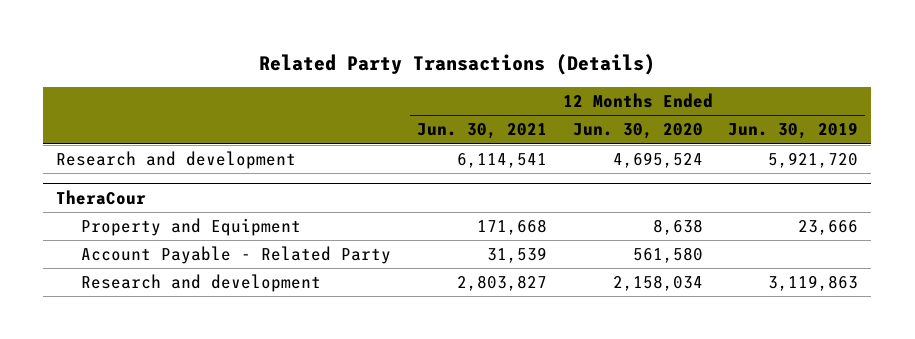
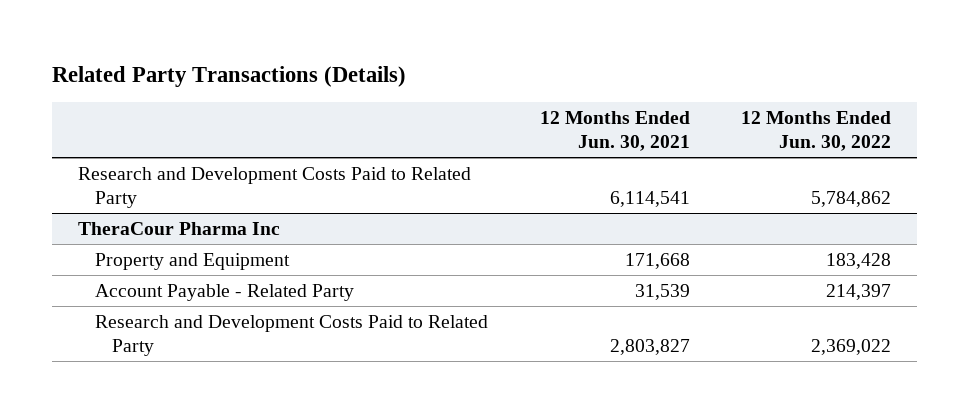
- | 12 Months Ended Jun. 30, 2021 | 12 Months Ended Jun. 30, 2020 | 12 Months Ended Jun. 30, 2019
+ | 12 Months Ended Jun. 30, 2021 | 12 Months Ended Jun. 30, 2022
- Research and development | 6,114,541 | 4,695,524 | 5,921,720
- TheraCour
+ Research and Development Costs Paid to Related Party | 6,114,541 | 5,784,862
+ TheraCour Pharma Inc
- Research and development | 2,803,827 | 2,158,034 | 3,119,863
+ Research and Development Costs Paid to Related Party | 2,803,827 | 2,369,022

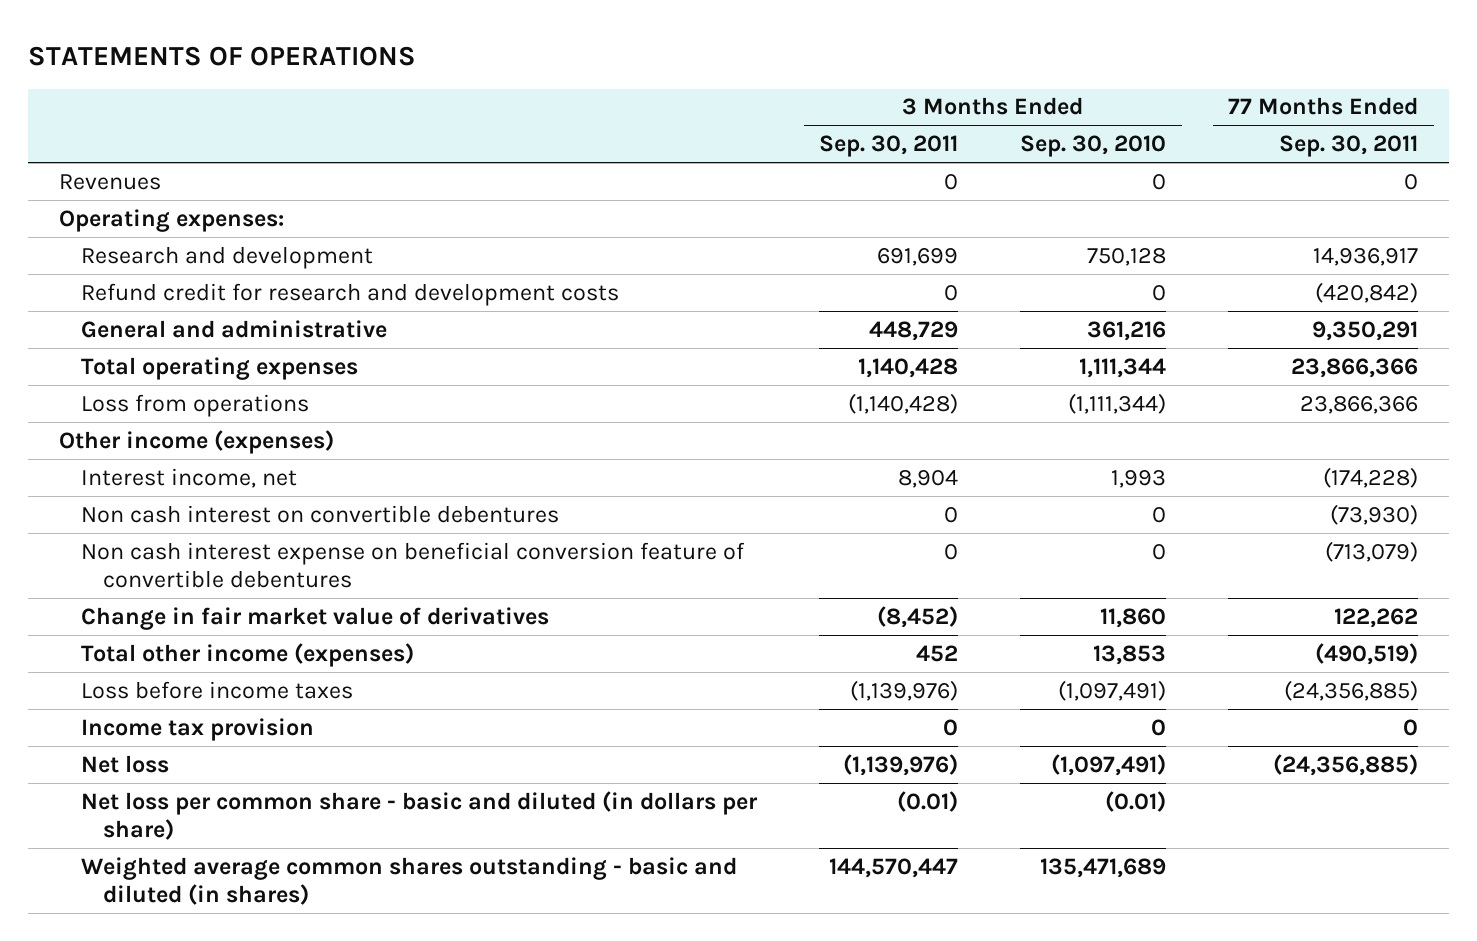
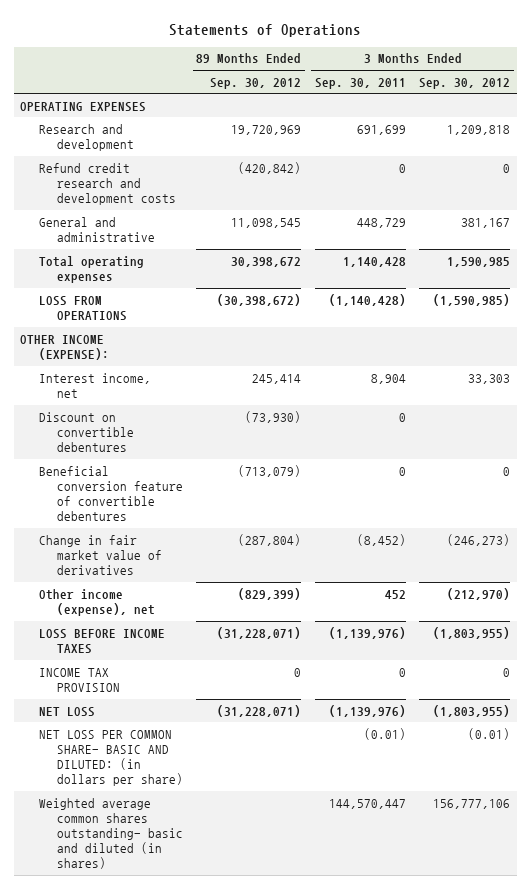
- STATEMENTS OF OPERATIONS
+ Statements of Operations
- | 3 Months Ended Sep. 30, 2011 | 3 Months Ended Sep. 30, 2010 | 77 Months Ended Sep. 30, 2011
+ | 89 Months Ended Sep. 30, 2012 | 3 Months Ended Sep. 30, 2011 | 3 Months Ended Sep. 30, 2012
- Revenues | 0 | 0 | 0
- Operating expenses:
+ OPERATING EXPENSES
- Refund credit for research and development costs | 0 | 0 | (420,842)
+ Refund credit research and development costs | (420,842) | 0 | 0
- Loss from operations | (1,140,428) | (1,111,344) | 23,866,366
- Other income (expenses)
+ LOSS FROM OPERATIONS | (30,398,672) | (1,140,428) | (1,590,985)
+ OTHER INCOME (EXPENSE):
- Non cash interest on convertible debentures | 0 | 0 | (73,930)
- Non cash interest expense on beneficial conversion feature of convertible debentures | 0 | 0 | (713,079)
+ Discount on convertible debentures | (73,930) | 0 |
+ Beneficial conversion feature of convertible debentures | (713,079) | 0 | 0
- Total other income (expenses) | 452 | 13,853 | (490,519)
- Loss before income taxes | (1,139,976) | (1,097,491) | (24,356,885)
- Income tax provision | 0 | 0 | 0
- Net loss | (1,139,976) | (1,097,491) | (24,356,885)
- Net loss per common share - basic and diluted (in dollars per share) | (0.01) | (0.01) |
- Weighted average common shares outstanding - basic and diluted (in shares) | 144,570,447 | 135,471,689 |
+ Other income (expense), net | (829,399) | 452 | (212,970)
+ LOSS BEFORE INCOME TAXES | (31,228,071) | (1,139,976) | (1,803,955)
+ INCOME TAX PROVISION | 0 | 0 | 0
+ NET LOSS | (31,228,071) | (1,139,976) | (1,803,955)
+ NET LOSS PER COMMON SHARE- BASIC AND DILUTED: (in dollars per share) | | (0.01) | (0.01)
+ Weighted average common shares outstanding- basic and diluted (in shares) | | 144,570,447 | 156,777,106

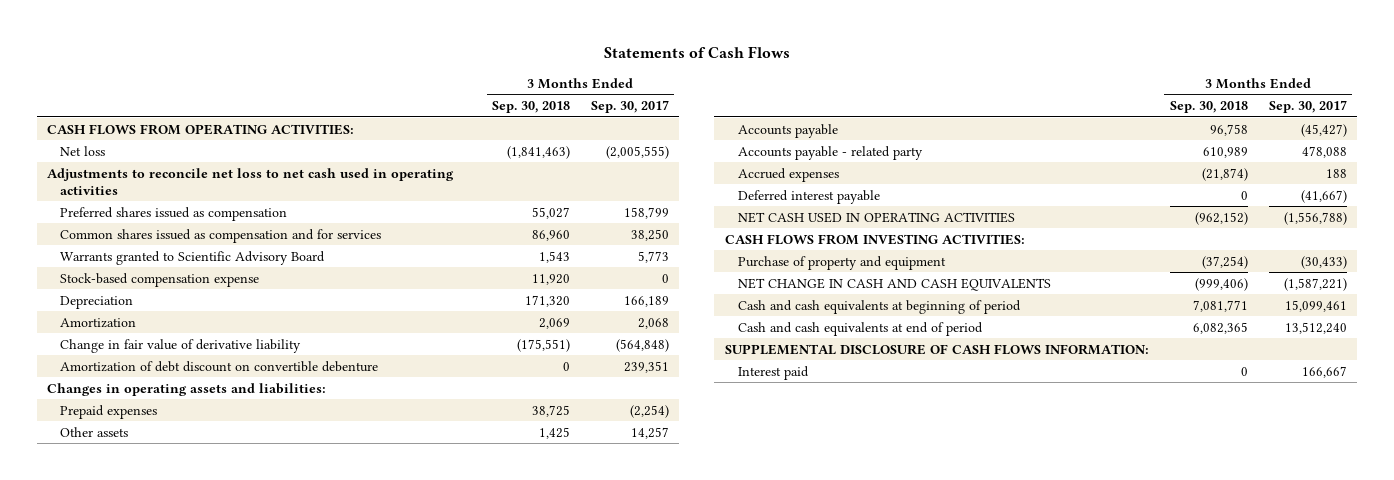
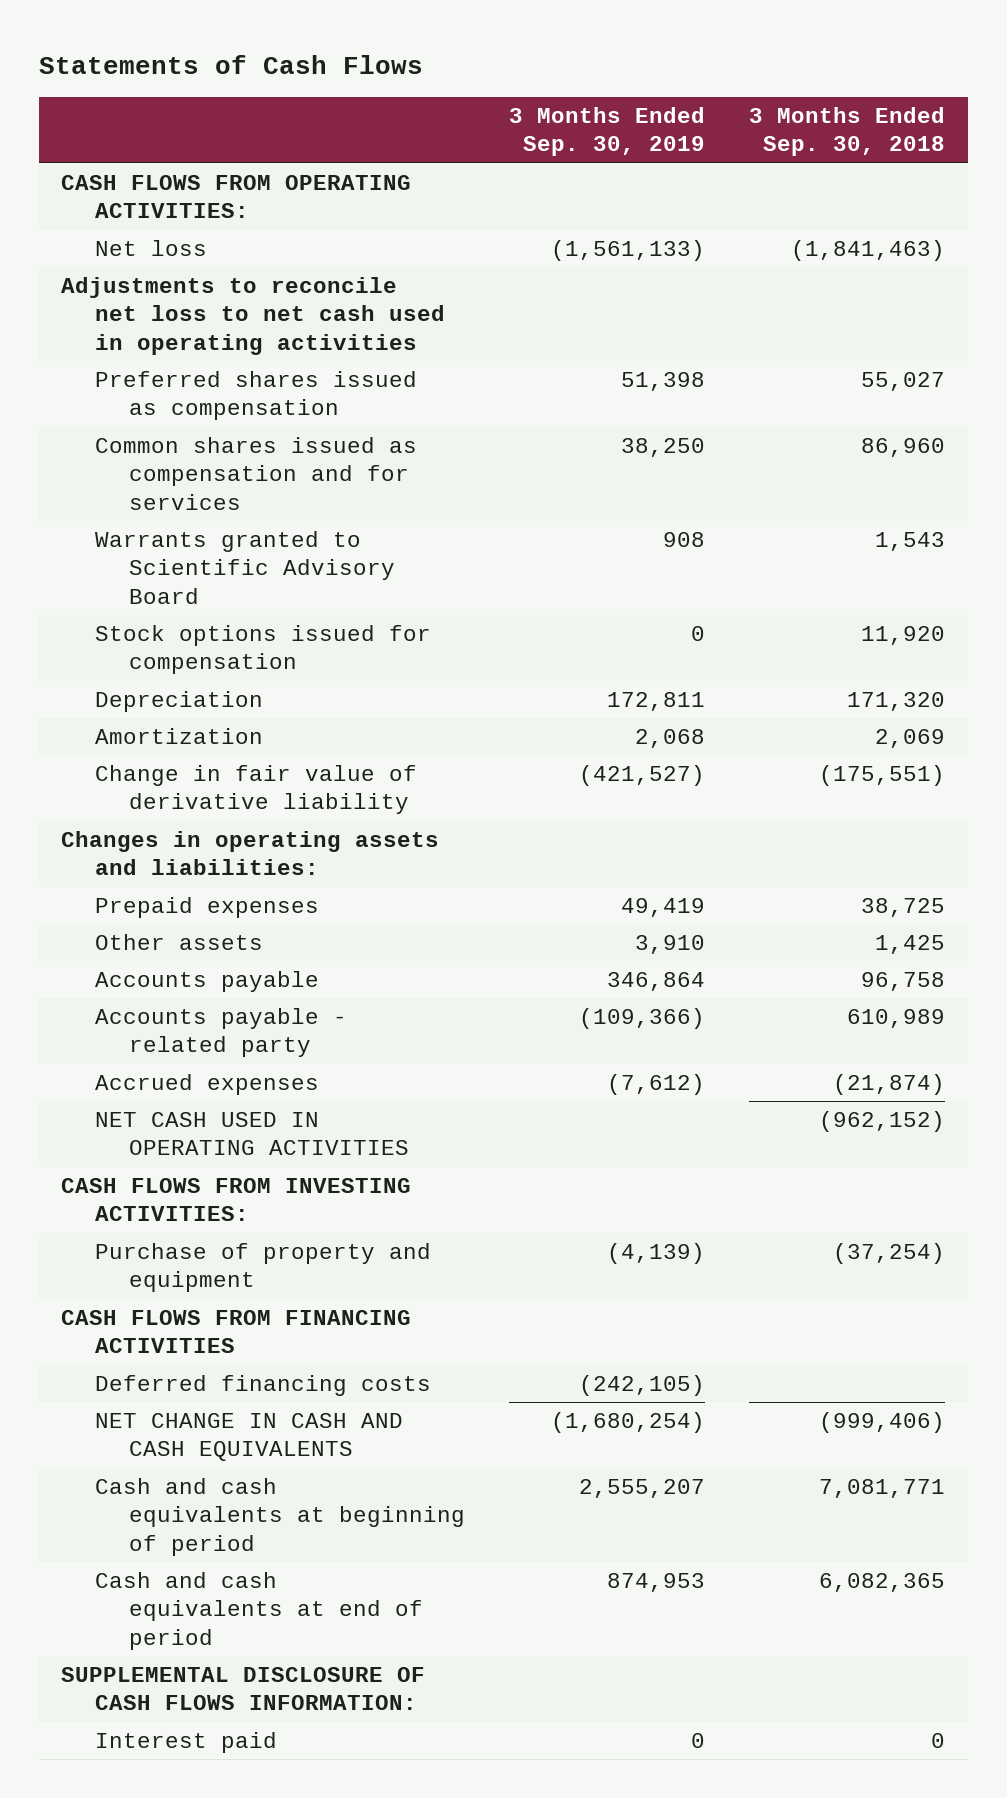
- | 3 Months Ended Sep. 30, 2018 | 3 Months Ended Sep. 30, 2017
+ | 3 Months Ended Sep. 30, 2019 | 3 Months Ended Sep. 30, 2018
- Stock-based compensation expense | 11,920 | 0
+ Stock options issued for compensation | 0 | 11,920
- Amortization of debt discount on convertible debenture | 0 | 239,351
- Deferred interest payable | 0 | (41,667)
+ CASH FLOWS FROM FINANCING ACTIVITIES
+ Deferred financing costs | (242,105) |

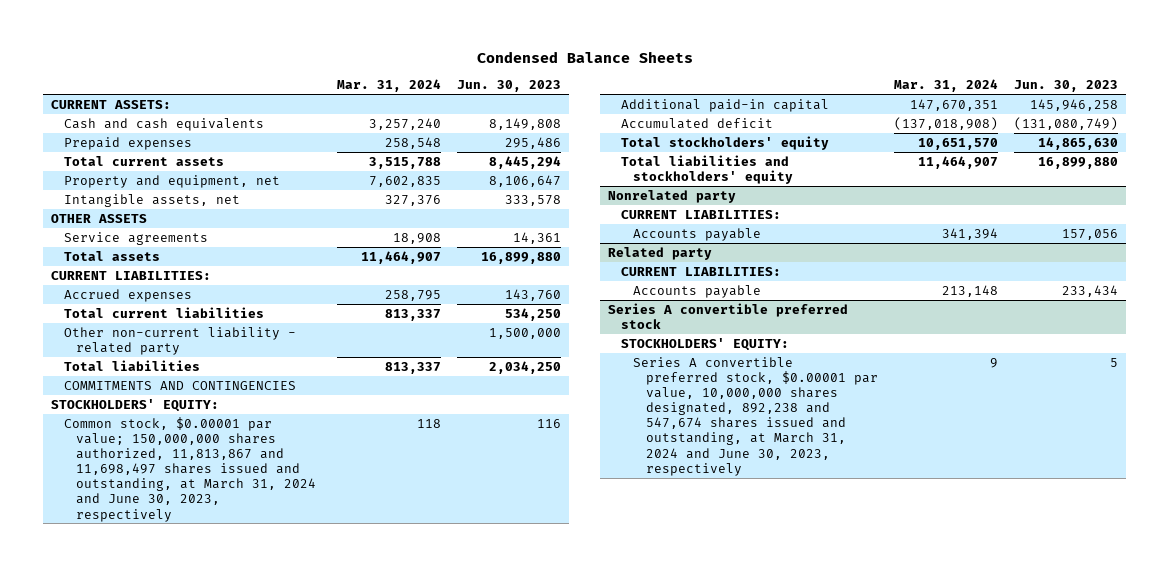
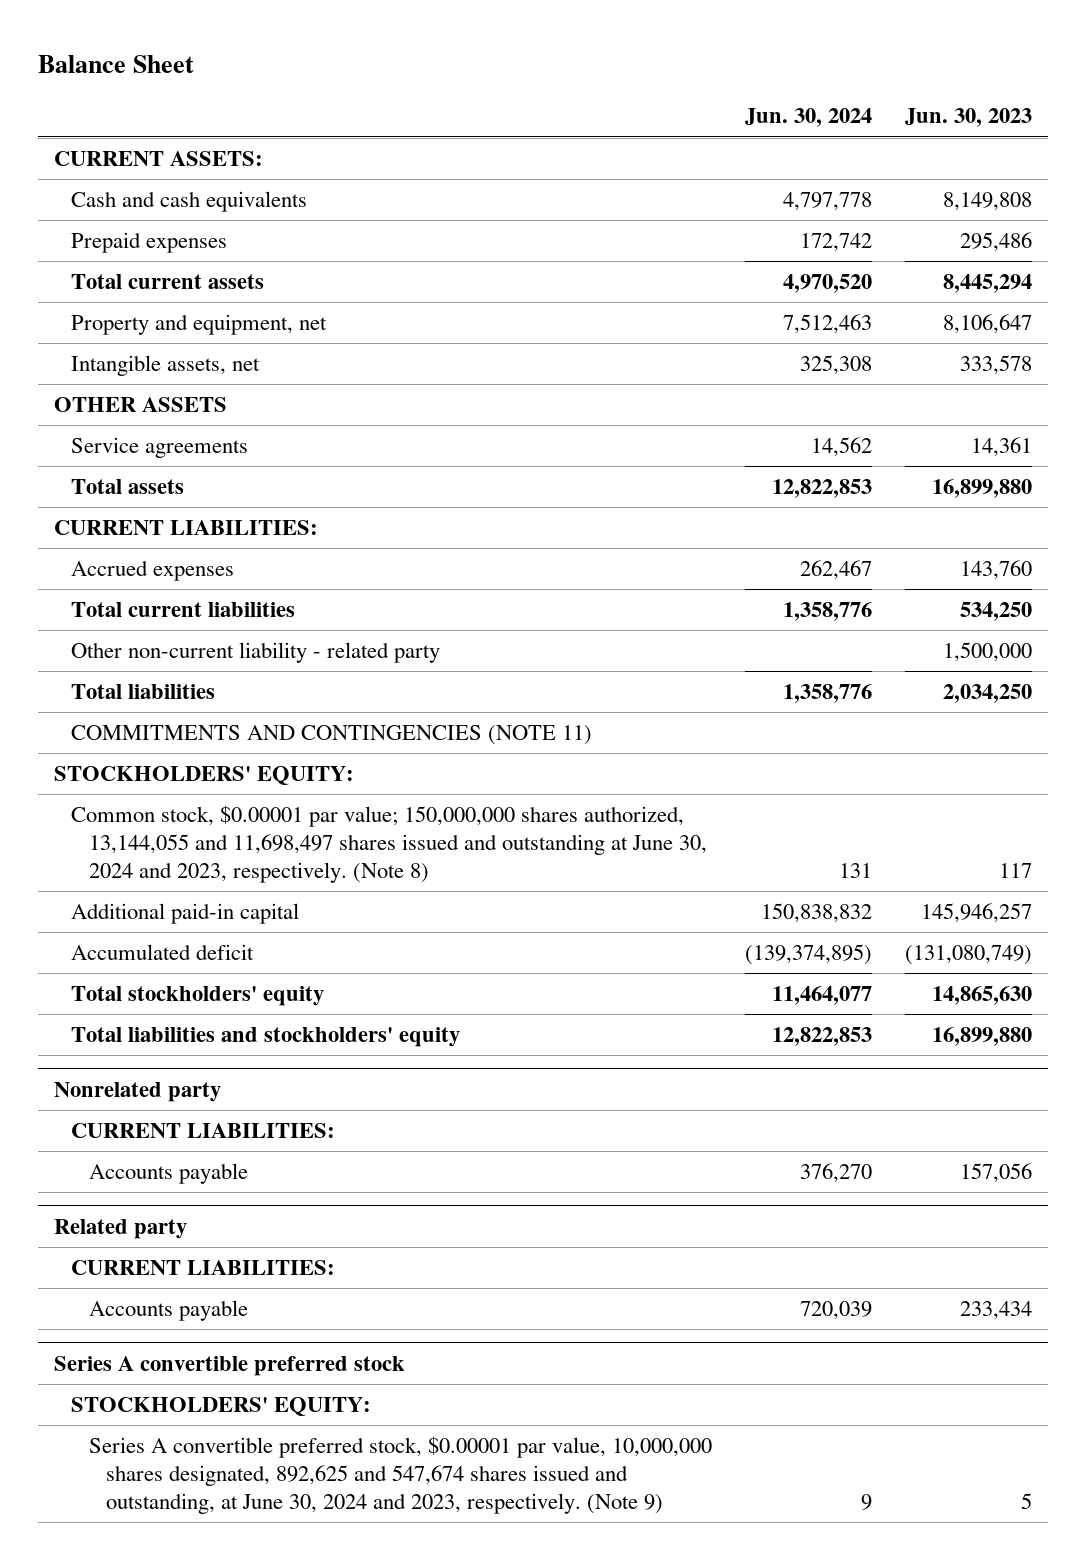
- Condensed Balance Sheets
+ Balance Sheet
- | Mar. 31, 2024 | Jun. 30, 2023
+ | Jun. 30, 2024 | Jun. 30, 2023
- COMMITMENTS AND CONTINGENCIES
+ COMMITMENTS AND CONTINGENCIES (NOTE 11)
- Common stock, $0.00001 par value; 150,000,000 shares authorized, 11,813,867 and 11,698,497 shares issued and outstanding, at March 31, 2024 and June 30, 2023, respectively | 118 | 116
- Additional paid-in capital | 147,670,351 | 145,946,258
+ Common stock, $0.00001 par value; 150,000,000 shares authorized, 13,144,055 and 11,698,497 shares issued and outstanding at June 30, 2024 and 2023, respectively. (Note 8) | 131 | 117
+ Additional paid-in capital | 150,838,832 | 145,946,257
@ Series A convertible preferred stock
- Series A convertible preferred stock, $0.00001 par value, 10,000,000 shares designated, 892,238 and 547,674 shares issued and outstanding, at March 31, 2024 and June 30, 2023, respectively | 9 | 5
+ Series A convertible preferred stock, $0.00001 par value, 10,000,000 shares designated, 892,625 and 547,674 shares issued and outstanding, at June 30, 2024 and 2023, respectively. (Note 9) | 9 | 5

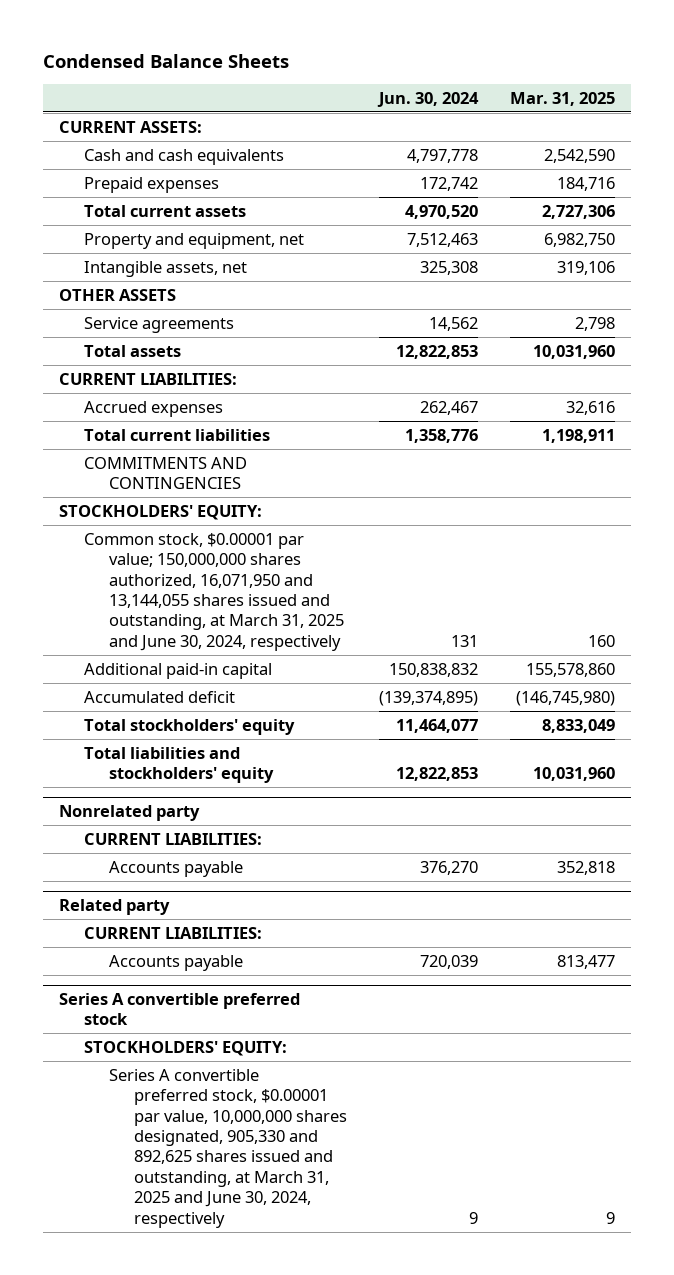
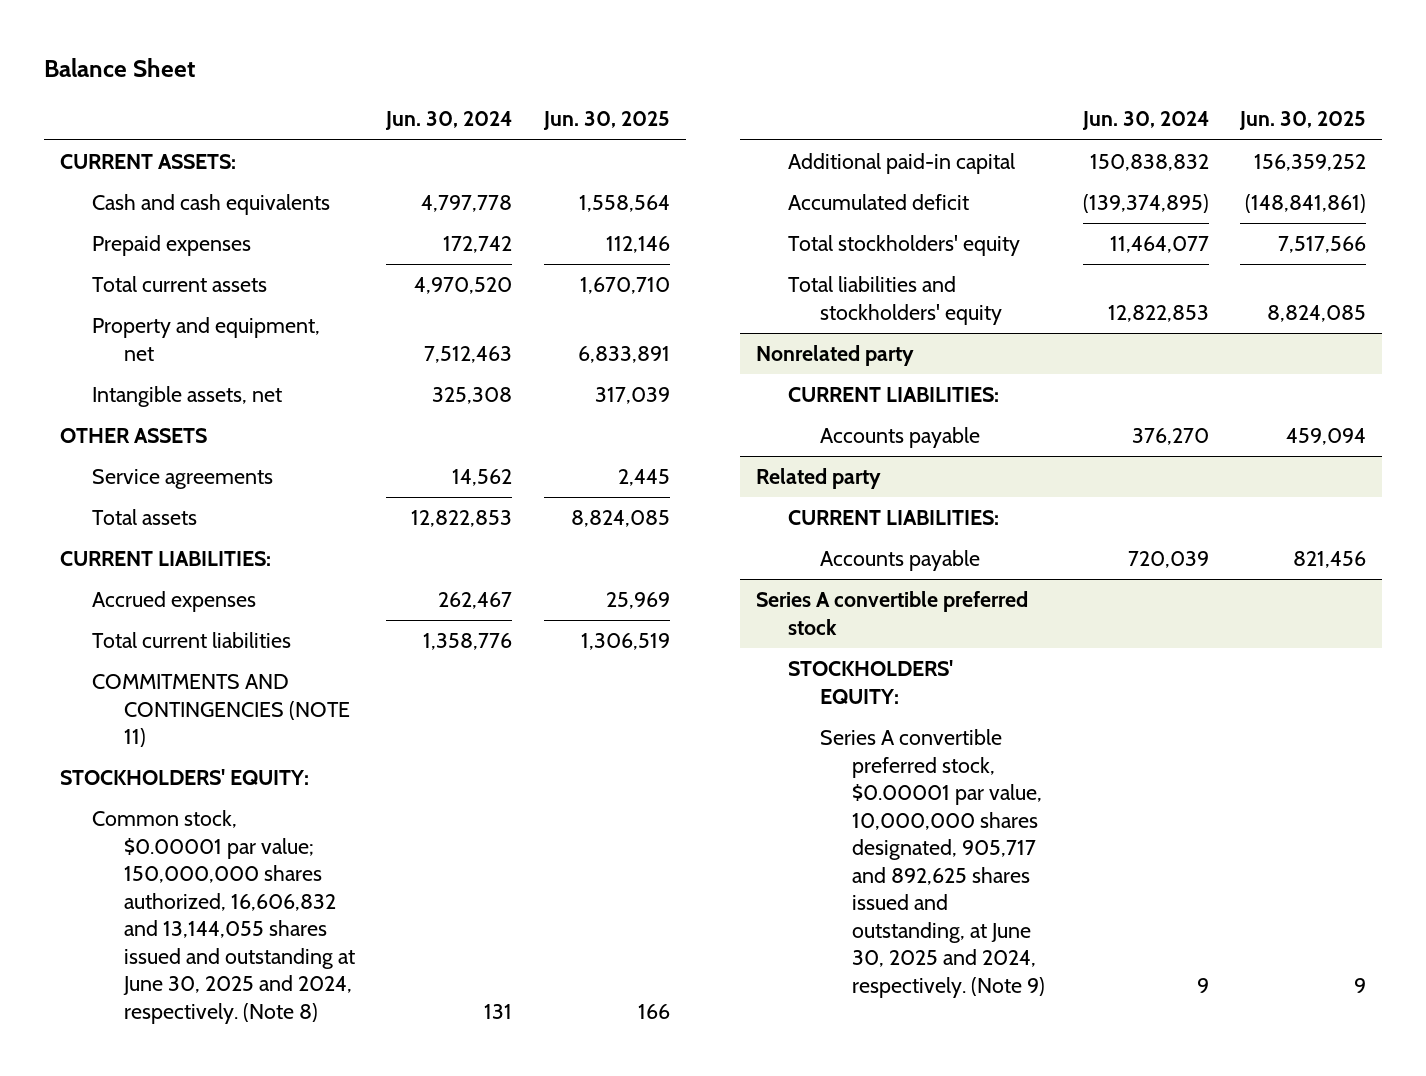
- Condensed Balance Sheets
+ Balance Sheet
- | Jun. 30, 2024 | Mar. 31, 2025
+ | Jun. 30, 2024 | Jun. 30, 2025
- COMMITMENTS AND CONTINGENCIES
+ COMMITMENTS AND CONTINGENCIES (NOTE 11)
- Common stock, $0.00001 par value; 150,000,000 shares authorized, 16,071,950 and 13,144,055 shares issued and outstanding, at March 31, 2025 and June 30, 2024, respectively | 131 | 160
+ Common stock, $0.00001 par value; 150,000,000 shares authorized, 16,606,832 and 13,144,055 shares issued and outstanding at June 30, 2025 and 2024, respectively. (Note 8) | 131 | 166
@ Series A convertible preferred stock
- Series A convertible preferred stock, $0.00001 par value, 10,000,000 shares designated, 905,330 and 892,625 shares issued and outstanding, at March 31, 2025 and June 30, 2024, respectively | 9 | 9
+ Series A convertible preferred stock, $0.00001 par value, 10,000,000 shares designated, 905,717 and 892,625 shares issued and outstanding, at June 30, 2025 and 2024, respectively. (Note 9) | 9 | 9

